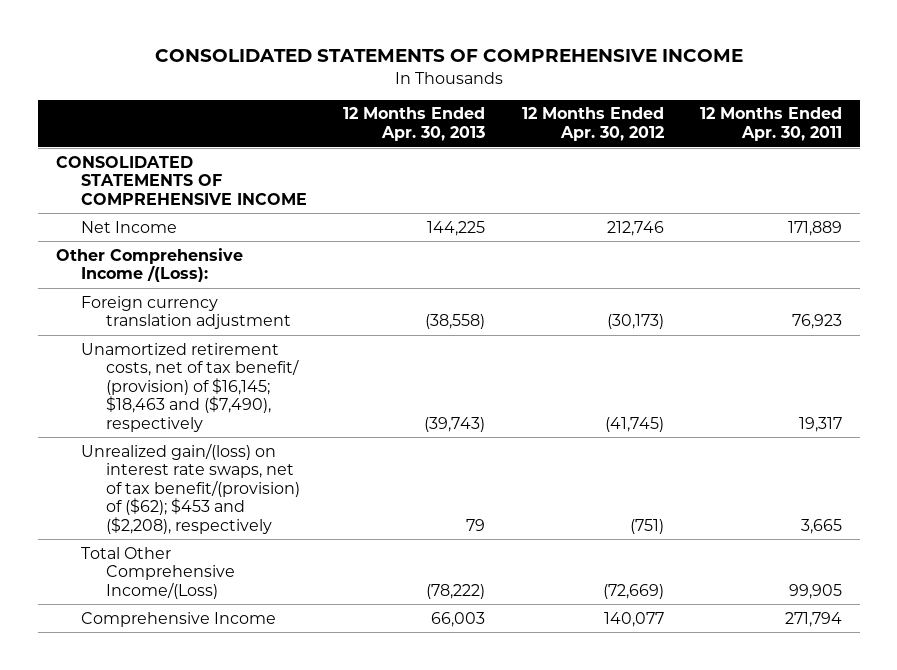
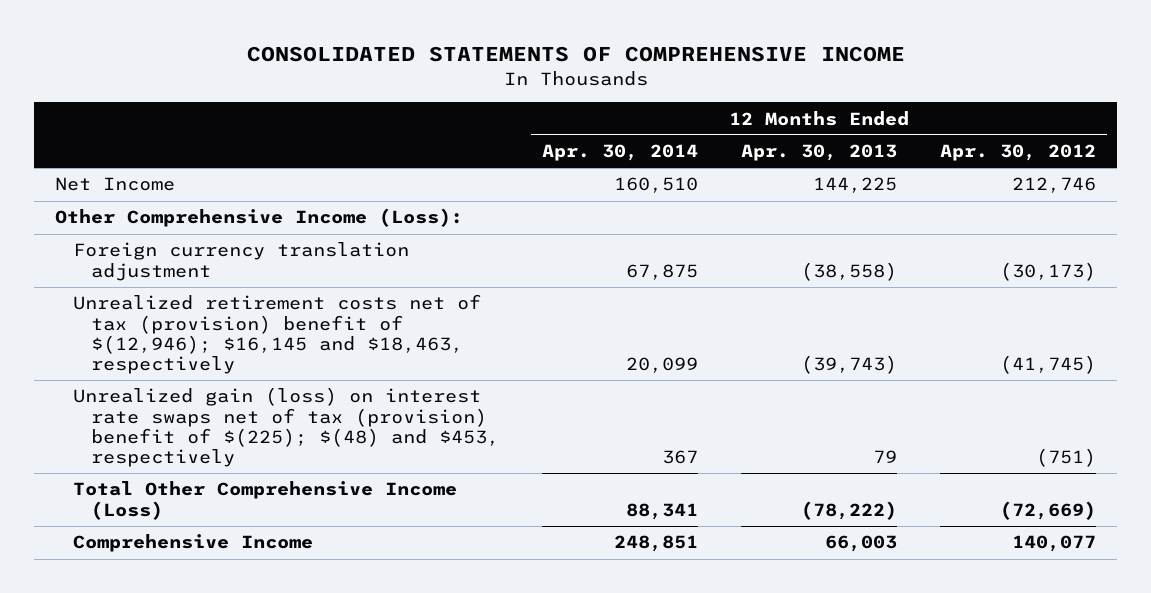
- | 12 Months Ended Apr. 30, 2013 | 12 Months Ended Apr. 30, 2012 | 12 Months Ended Apr. 30, 2011
+ | 12 Months Ended Apr. 30, 2014 | 12 Months Ended Apr. 30, 2013 | 12 Months Ended Apr. 30, 2012
- CONSOLIDATED STATEMENTS OF COMPREHENSIVE INCOME
- Other Comprehensive Income /(Loss):
+ Other Comprehensive Income (Loss):
- Unamortized retirement costs, net of tax benefit/ (provision) of $16,145; $18,463 and ($7,490), respectively | (39,743) | (41,745) | 19,317
- Unrealized gain/(loss) on interest rate swaps, net of tax benefit/(provision) of ($62); $453 and ($2,208), respectively | 79 | (751) | 3,665
- Total Other Comprehensive Income/(Loss) | (78,222) | (72,669) | 99,905
+ Unrealized retirement costs net of tax (provision) benefit of $(12,946); $16,145 and $18,463, respectively | 20,099 | (39,743) | (41,745)
+ Unrealized gain (loss) on interest rate swaps net of tax (provision) benefit of $(225); $(48) and $453, respectively | 367 | 79 | (751)
+ Total Other Comprehensive Income (Loss) | 88,341 | (78,222) | (72,669)

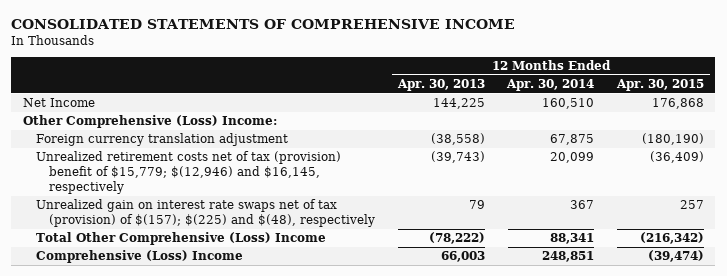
- | 12 Months Ended Apr. 30, 2014 | 12 Months Ended Apr. 30, 2013 | 12 Months Ended Apr. 30, 2012
+ | 12 Months Ended Apr. 30, 2013 | 12 Months Ended Apr. 30, 2014 | 12 Months Ended Apr. 30, 2015
- Other Comprehensive Income (Loss):
+ Other Comprehensive (Loss) Income:
- Unrealized retirement costs net of tax (provision) benefit of $(12,946); $16,145 and $18,463, respectively | 20,099 | (39,743) | (41,745)
- Unrealized gain (loss) on interest rate swaps net of tax (provision) benefit of $(225); $(48) and $453, respectively | 367 | 79 | (751)
- Total Other Comprehensive Income (Loss) | 88,341 | (78,222) | (72,669)
- Comprehensive Income | 248,851 | 66,003 | 140,077
+ Unrealized retirement costs net of tax (provision) benefit of $15,779; $(12,946) and $16,145, respectively | (39,743) | 20,099 | (36,409)
+ Unrealized gain on interest rate swaps net of tax (provision) of $(157); $(225) and $(48), respectively | 79 | 367 | 257
+ Total Other Comprehensive (Loss) Income | (78,222) | 88,341 | (216,342)
+ Comprehensive (Loss) Income | 66,003 | 248,851 | (39,474)

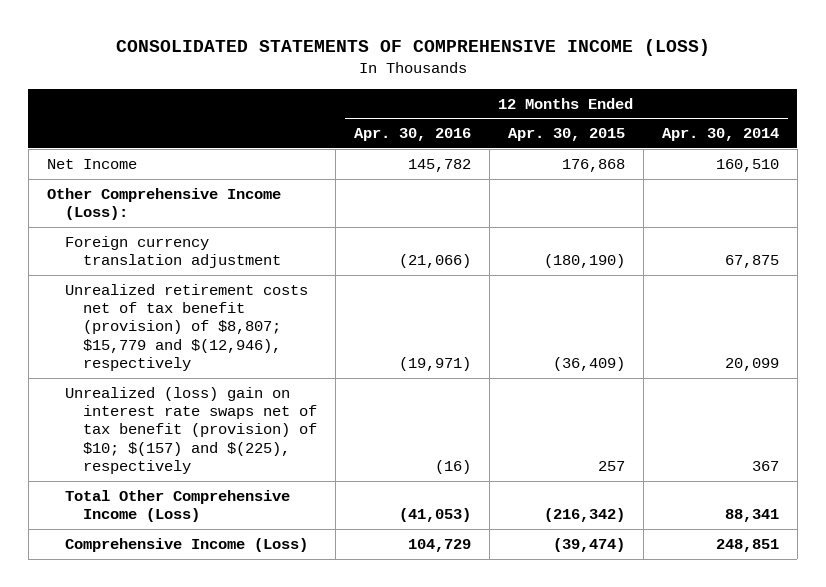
- CONSOLIDATED STATEMENTS OF COMPREHENSIVE INCOME
+ CONSOLIDATED STATEMENTS OF COMPREHENSIVE INCOME (LOSS)
- | 12 Months Ended Apr. 30, 2013 | 12 Months Ended Apr. 30, 2014 | 12 Months Ended Apr. 30, 2015
+ | 12 Months Ended Apr. 30, 2016 | 12 Months Ended Apr. 30, 2015 | 12 Months Ended Apr. 30, 2014
- Other Comprehensive (Loss) Income:
+ Other Comprehensive Income (Loss):
- Unrealized retirement costs net of tax (provision) benefit of $15,779; $(12,946) and $16,145, respectively | (39,743) | 20,099 | (36,409)
- Unrealized gain on interest rate swaps net of tax (provision) of $(157); $(225) and $(48), respectively | 79 | 367 | 257
- Total Other Comprehensive (Loss) Income | (78,222) | 88,341 | (216,342)
- Comprehensive (Loss) Income | 66,003 | 248,851 | (39,474)
+ Unrealized retirement costs net of tax benefit (provision) of $8,807; $15,779 and $(12,946), respectively | (19,971) | (36,409) | 20,099
+ Unrealized (loss) gain on interest rate swaps net of tax benefit (provision) of $10; $(157) and $(225), respectively | (16) | 257 | 367
+ Total Other Comprehensive Income (Loss) | (41,053) | (216,342) | 88,341
+ Comprehensive Income (Loss) | 104,729 | (39,474) | 248,851

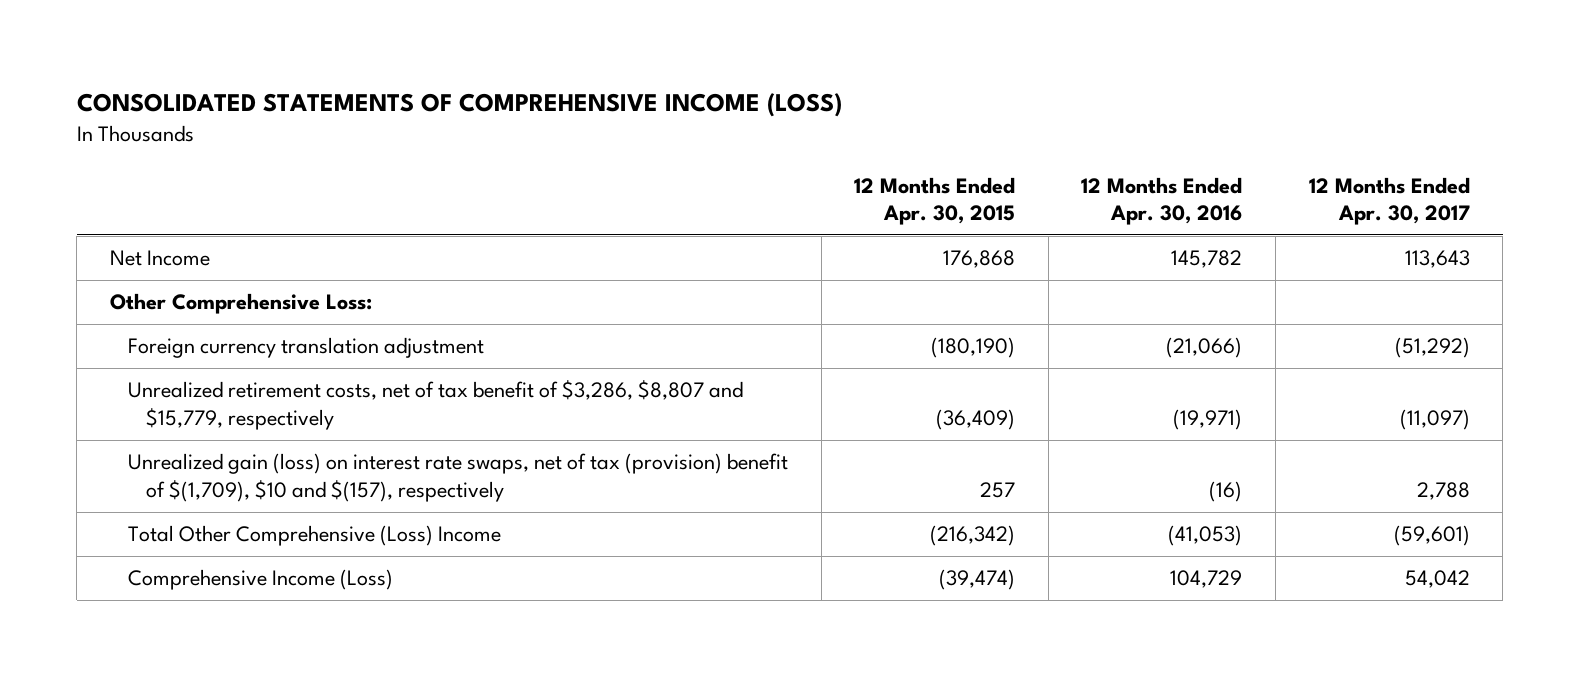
- | 12 Months Ended Apr. 30, 2016 | 12 Months Ended Apr. 30, 2015 | 12 Months Ended Apr. 30, 2014
+ | 12 Months Ended Apr. 30, 2015 | 12 Months Ended Apr. 30, 2016 | 12 Months Ended Apr. 30, 2017
- Other Comprehensive Income (Loss):
+ Other Comprehensive Loss:
- Unrealized retirement costs net of tax benefit (provision) of $8,807; $15,779 and $(12,946), respectively | (19,971) | (36,409) | 20,099
- Unrealized (loss) gain on interest rate swaps net of tax benefit (provision) of $10; $(157) and $(225), respectively | (16) | 257 | 367
- Total Other Comprehensive Income (Loss) | (41,053) | (216,342) | 88,341
+ Unrealized retirement costs, net of tax benefit of $3,286, $8,807 and $15,779, respectively | (36,409) | (19,971) | (11,097)
+ Unrealized gain (loss) on interest rate swaps, net of tax (provision) benefit of $(1,709), $10 and $(157), respectively | 257 | (16) | 2,788
+ Total Other Comprehensive (Loss) Income | (216,342) | (41,053) | (59,601)

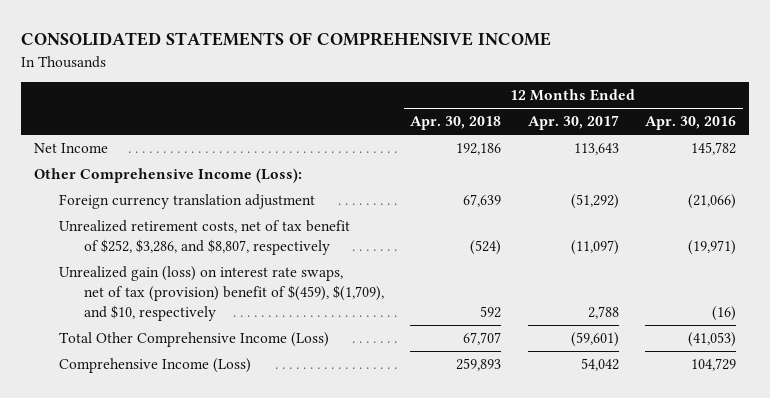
- CONSOLIDATED STATEMENTS OF COMPREHENSIVE INCOME (LOSS)
+ CONSOLIDATED STATEMENTS OF COMPREHENSIVE INCOME
- | 12 Months Ended Apr. 30, 2015 | 12 Months Ended Apr. 30, 2016 | 12 Months Ended Apr. 30, 2017
+ | 12 Months Ended Apr. 30, 2018 | 12 Months Ended Apr. 30, 2017 | 12 Months Ended Apr. 30, 2016
- Other Comprehensive Loss:
+ Other Comprehensive Income (Loss):
- Unrealized retirement costs, net of tax benefit of $3,286, $8,807 and $15,779, respectively | (36,409) | (19,971) | (11,097)
- Unrealized gain (loss) on interest rate swaps, net of tax (provision) benefit of $(1,709), $10 and $(157), respectively | 257 | (16) | 2,788
- Total Other Comprehensive (Loss) Income | (216,342) | (41,053) | (59,601)
+ Unrealized retirement costs, net of tax benefit of $252, $3,286, and $8,807, respectively | (524) | (11,097) | (19,971)
+ Unrealized gain (loss) on interest rate swaps, net of tax (provision) benefit of $(459), $(1,709), and $10, respectively | 592 | 2,788 | (16)
+ Total Other Comprehensive Income (Loss) | 67,707 | (59,601) | (41,053)

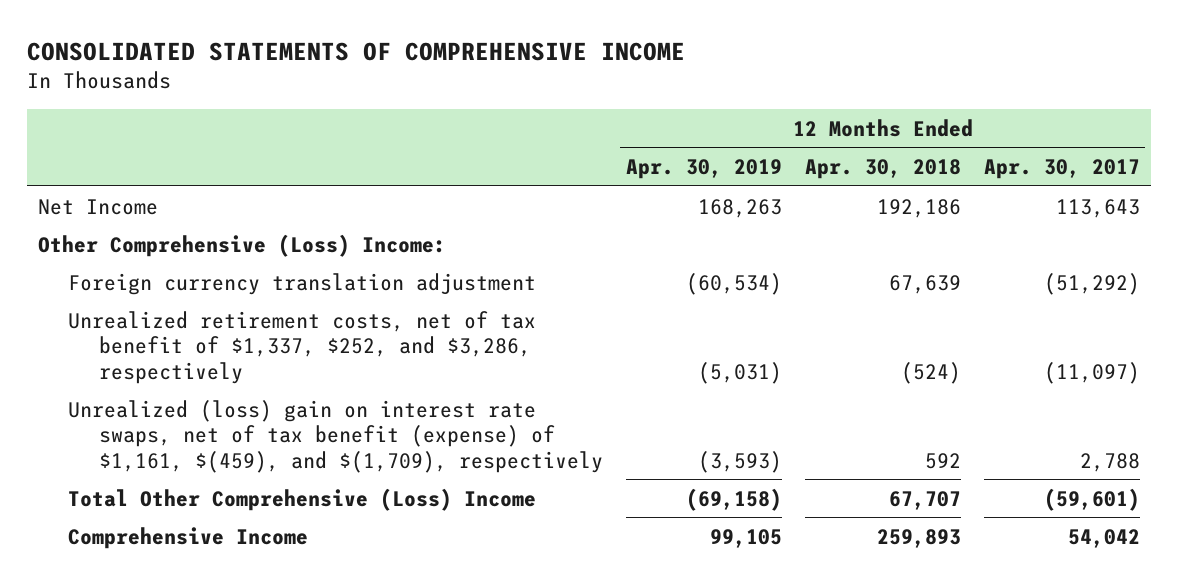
- | 12 Months Ended Apr. 30, 2018 | 12 Months Ended Apr. 30, 2017 | 12 Months Ended Apr. 30, 2016
+ | 12 Months Ended Apr. 30, 2019 | 12 Months Ended Apr. 30, 2018 | 12 Months Ended Apr. 30, 2017
- Other Comprehensive Income (Loss):
+ Other Comprehensive (Loss) Income:
- Unrealized retirement costs, net of tax benefit of $252, $3,286, and $8,807, respectively | (524) | (11,097) | (19,971)
- Unrealized gain (loss) on interest rate swaps, net of tax (provision) benefit of $(459), $(1,709), and $10, respectively | 592 | 2,788 | (16)
- Total Other Comprehensive Income (Loss) | 67,707 | (59,601) | (41,053)
- Comprehensive Income (Loss) | 259,893 | 54,042 | 104,729
+ Unrealized retirement costs, net of tax benefit of $1,337, $252, and $3,286, respectively | (5,031) | (524) | (11,097)
+ Unrealized (loss) gain on interest rate swaps, net of tax benefit (expense) of $1,161, $(459), and $(1,709), respectively | (3,593) | 592 | 2,788
+ Total Other Comprehensive (Loss) Income | (69,158) | 67,707 | (59,601)
+ Comprehensive Income | 99,105 | 259,893 | 54,042

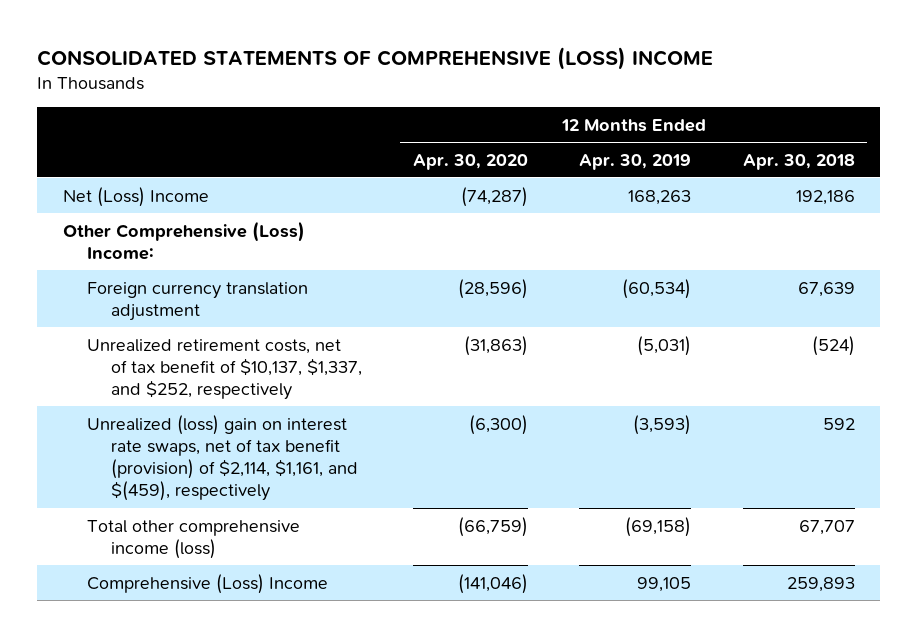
- CONSOLIDATED STATEMENTS OF COMPREHENSIVE INCOME
+ CONSOLIDATED STATEMENTS OF COMPREHENSIVE (LOSS) INCOME
- | 12 Months Ended Apr. 30, 2019 | 12 Months Ended Apr. 30, 2018 | 12 Months Ended Apr. 30, 2017
+ | 12 Months Ended Apr. 30, 2020 | 12 Months Ended Apr. 30, 2019 | 12 Months Ended Apr. 30, 2018
- Net Income | 168,263 | 192,186 | 113,643
+ Net (Loss) Income | (74,287) | 168,263 | 192,186
- Unrealized retirement costs, net of tax benefit of $1,337, $252, and $3,286, respectively | (5,031) | (524) | (11,097)
- Unrealized (loss) gain on interest rate swaps, net of tax benefit (expense) of $1,161, $(459), and $(1,709), respectively | (3,593) | 592 | 2,788
- Total Other Comprehensive (Loss) Income | (69,158) | 67,707 | (59,601)
- Comprehensive Income | 99,105 | 259,893 | 54,042
+ Unrealized retirement costs, net of tax benefit of $10,137, $1,337, and $252, respectively | (31,863) | (5,031) | (524)
+ Unrealized (loss) gain on interest rate swaps, net of tax benefit (provision) of $2,114, $1,161, and $(459), respectively | (6,300) | (3,593) | 592
+ Total other comprehensive income (loss) | (66,759) | (69,158) | 67,707
+ Comprehensive (Loss) Income | (141,046) | 99,105 | 259,893

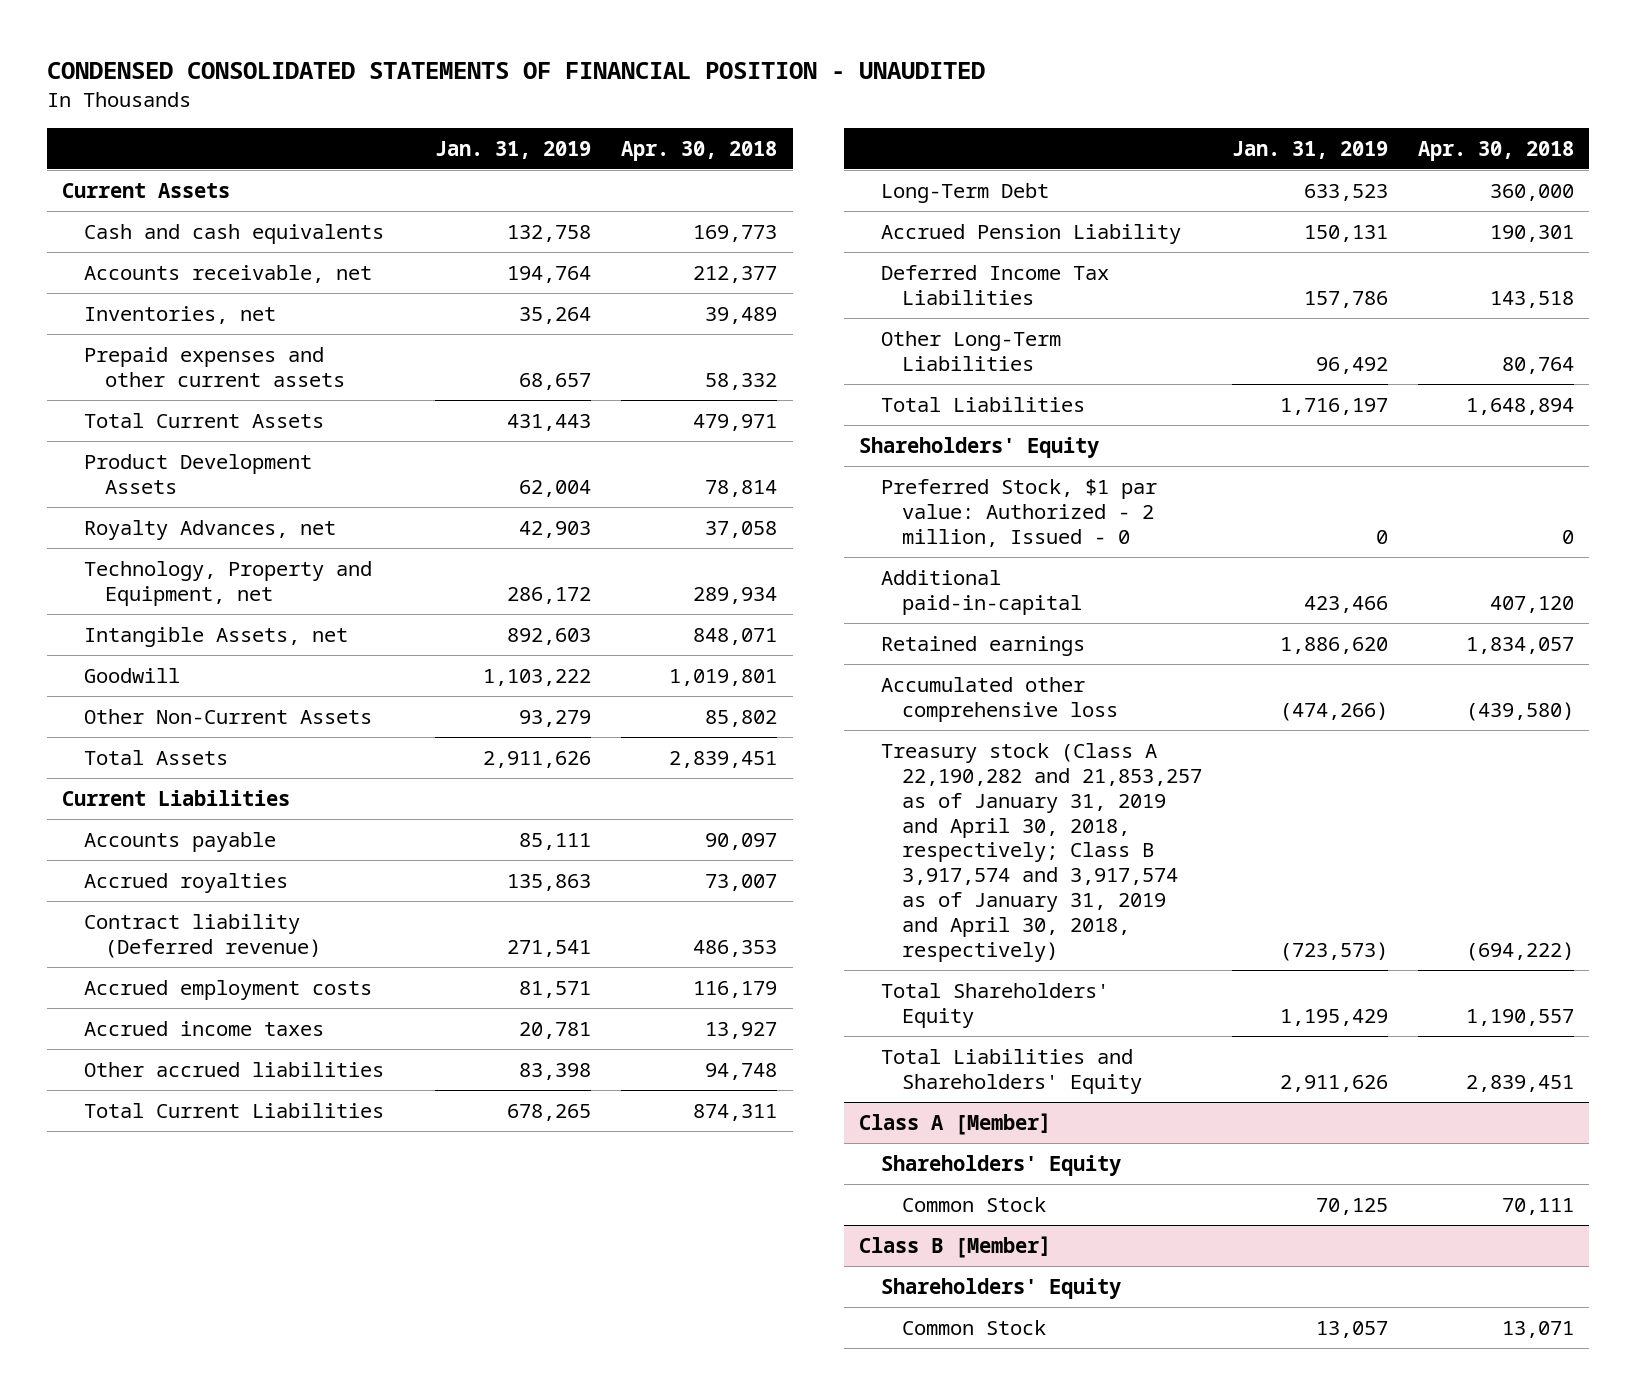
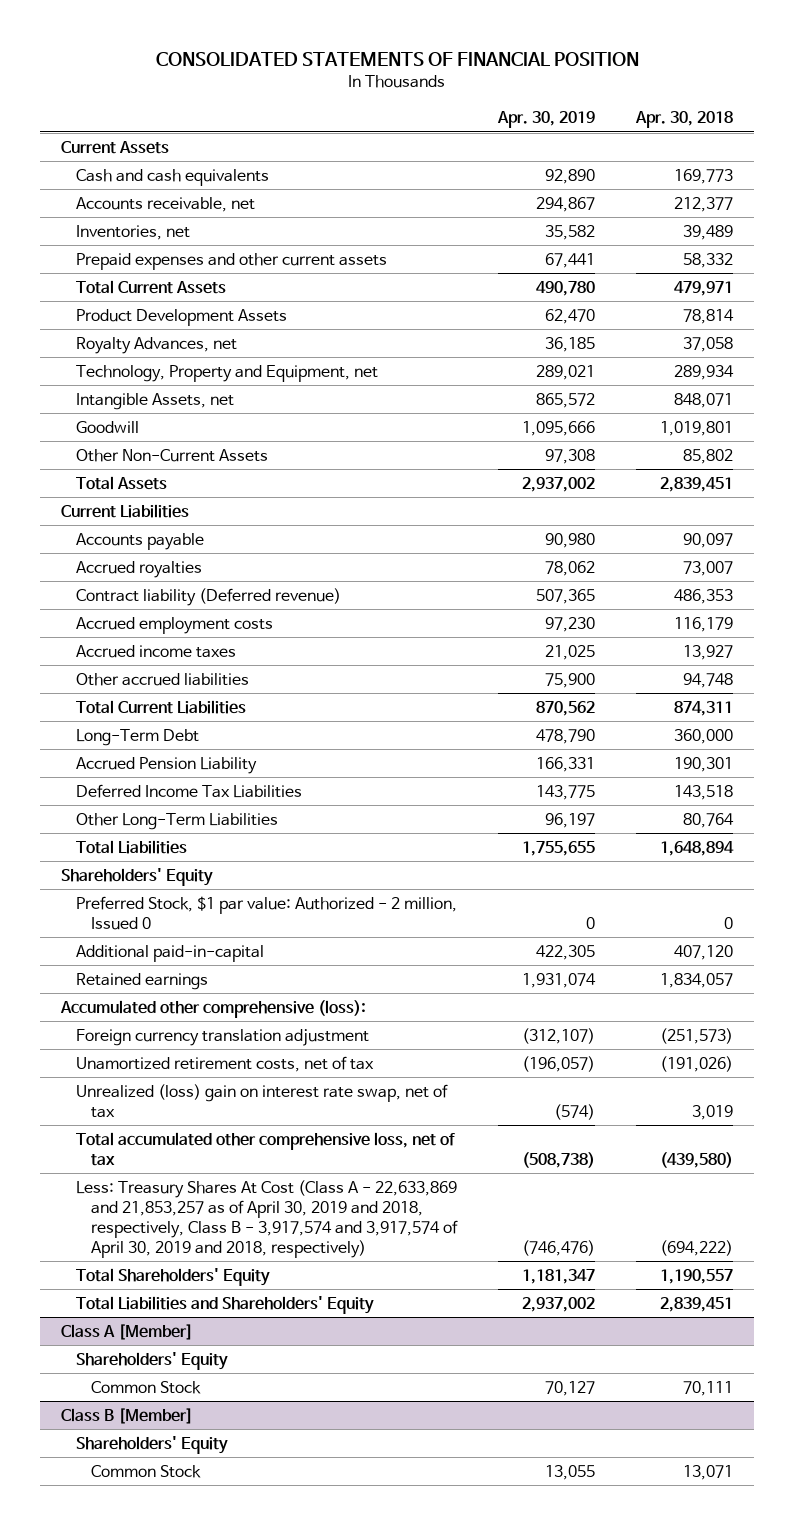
- CONDENSED CONSOLIDATED STATEMENTS OF FINANCIAL POSITION - UNAUDITED
+ CONSOLIDATED STATEMENTS OF FINANCIAL POSITION
- | Jan. 31, 2019 | Apr. 30, 2018
+ | Apr. 30, 2019 | Apr. 30, 2018
- Preferred Stock, $1 par value: Authorized - 2 million, Issued - 0 | 0 | 0
+ Preferred Stock, $1 par value: Authorized - 2 million, Issued 0 | 0 | 0
- Accumulated other comprehensive loss | (474,266) | (439,580)
- Treasury stock (Class A 22,190,282 and 21,853,257 as of January 31, 2019 and April 30, 2018, respectively; Class B 3,917,574 and 3,917,574 as of January 31, 2019 and April 30, 2018, respectively) | (723,573) | (694,222)
+ Accumulated other comprehensive (loss):
+ Foreign currency translation adjustment | (312,107) | (251,573)
+ Unamortized retirement costs, net of tax | (196,057) | (191,026)
+ Unrealized (loss) gain on interest rate swap, net of tax | (574) | 3,019
+ Total accumulated other comprehensive loss, net of tax | (508,738) | (439,580)
+ Less: Treasury Shares At Cost (Class A - 22,633,869 and 21,853,257 as of April 30, 2019 and 2018, respectively, Class B - 3,917,574 and 3,917,574 of April 30, 2019 and 2018, respectively) | (746,476) | (694,222)

